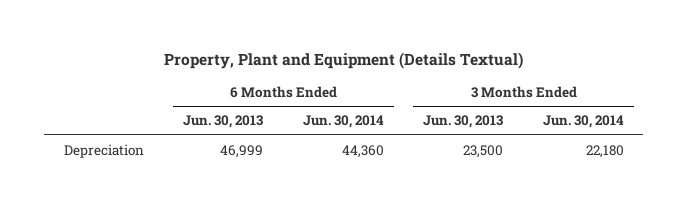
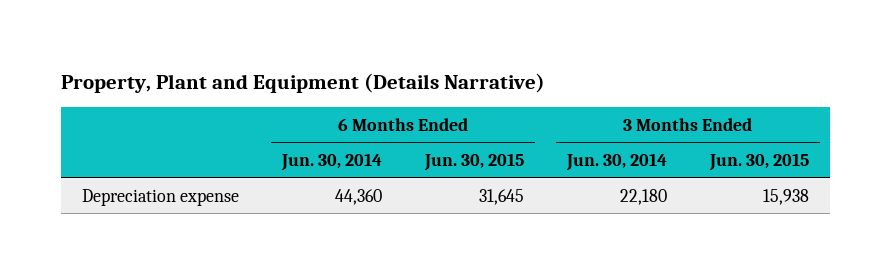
- Property, Plant and Equipment (Details Textual)
+ Property, Plant and Equipment (Details Narrative)
- | 6 Months Ended Jun. 30, 2013 | 6 Months Ended Jun. 30, 2014 | 3 Months Ended Jun. 30, 2013 | 3 Months Ended Jun. 30, 2014
+ | 6 Months Ended Jun. 30, 2014 | 6 Months Ended Jun. 30, 2015 | 3 Months Ended Jun. 30, 2014 | 3 Months Ended Jun. 30, 2015
- Depreciation | 46,999 | 44,360 | 23,500 | 22,180
+ Depreciation expense | 44,360 | 31,645 | 22,180 | 15,938

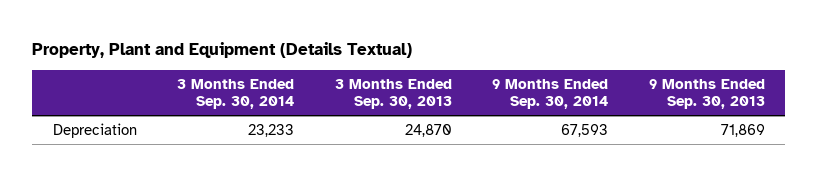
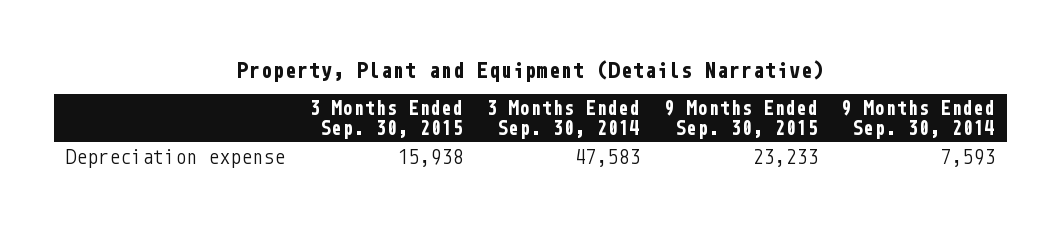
- Property, Plant and Equipment (Details Textual)
+ Property, Plant and Equipment (Details Narrative)
- | 3 Months Ended Sep. 30, 2014 | 3 Months Ended Sep. 30, 2013 | 9 Months Ended Sep. 30, 2014 | 9 Months Ended Sep. 30, 2013
+ | 3 Months Ended Sep. 30, 2015 | 3 Months Ended Sep. 30, 2014 | 9 Months Ended Sep. 30, 2015 | 9 Months Ended Sep. 30, 2014
- Depreciation | 23,233 | 24,870 | 67,593 | 71,869
+ Depreciation expense | 15,938 | 47,583 | 23,233 | 7,593

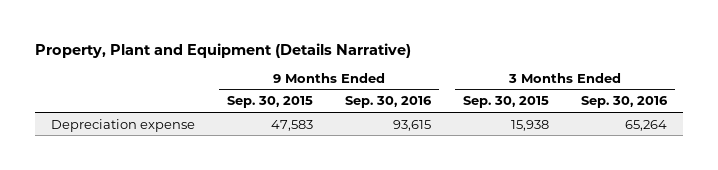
- | 3 Months Ended Sep. 30, 2015 | 3 Months Ended Sep. 30, 2014 | 9 Months Ended Sep. 30, 2015 | 9 Months Ended Sep. 30, 2014
+ | 9 Months Ended Sep. 30, 2015 | 9 Months Ended Sep. 30, 2016 | 3 Months Ended Sep. 30, 2015 | 3 Months Ended Sep. 30, 2016
- Depreciation expense | 15,938 | 47,583 | 23,233 | 7,593
+ Depreciation expense | 47,583 | 93,615 | 15,938 | 65,264

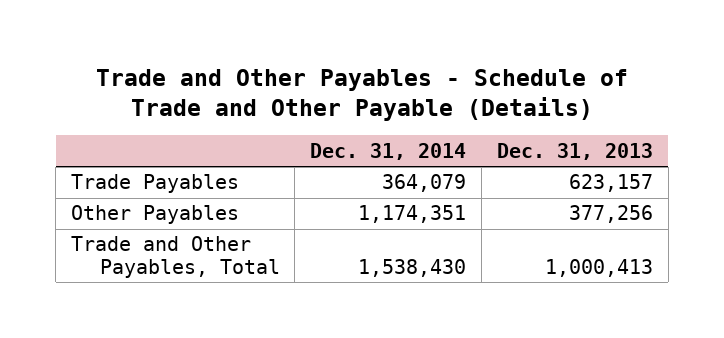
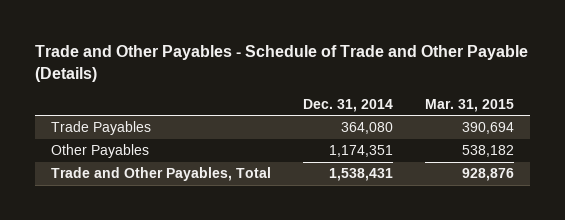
- | Dec. 31, 2014 | Dec. 31, 2013
+ | Dec. 31, 2014 | Mar. 31, 2015
- Trade Payables | 364,079 | 623,157
+ Trade Payables | 364,080 | 390,694
- Trade and Other Payables, Total | 1,538,430 | 1,000,413
+ Trade and Other Payables, Total | 1,538,431 | 928,876

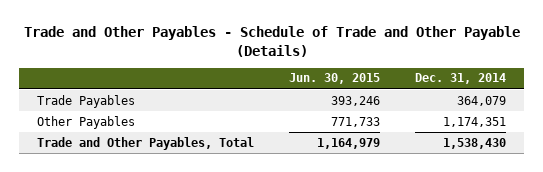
- | Dec. 31, 2014 | Mar. 31, 2015
+ | Jun. 30, 2015 | Dec. 31, 2014
- Trade Payables | 364,080 | 390,694
+ Trade Payables | 393,246 | 364,079
- Trade and Other Payables, Total | 1,538,431 | 928,876
+ Trade and Other Payables, Total | 1,164,979 | 1,538,430

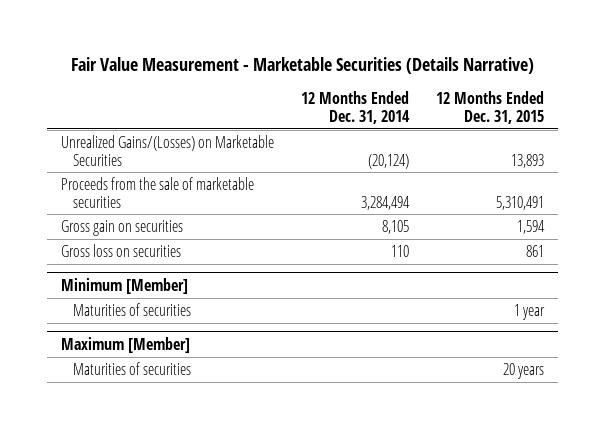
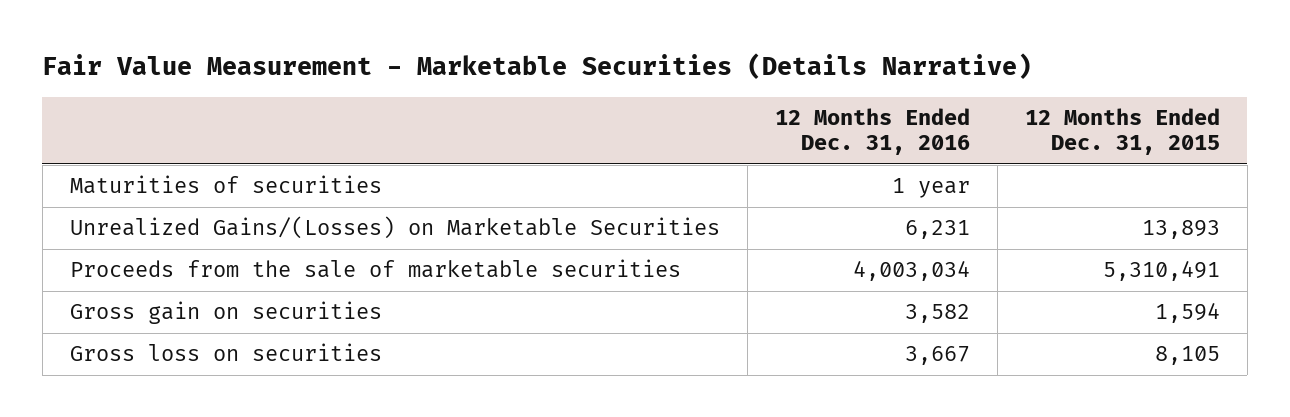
- | 12 Months Ended Dec. 31, 2014 | 12 Months Ended Dec. 31, 2015
+ | 12 Months Ended Dec. 31, 2016 | 12 Months Ended Dec. 31, 2015
+ Maturities of securities | 1 year |
- Gross loss on securities | 110 | 861
- Minimum [Member]
- Maturities of securities | | 1 year
- Maximum [Member]
- Maturities of securities | | 20 years
+ Gross loss on securities | 3,667 | 8,105

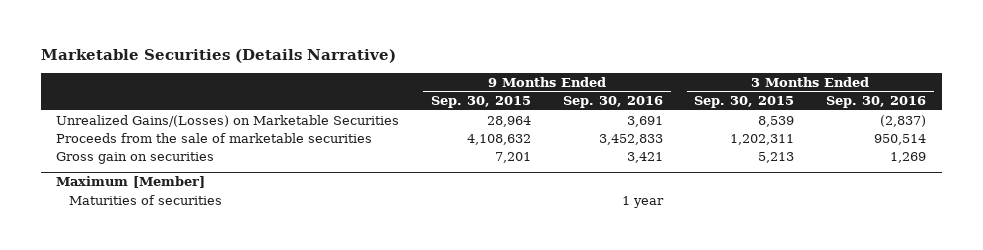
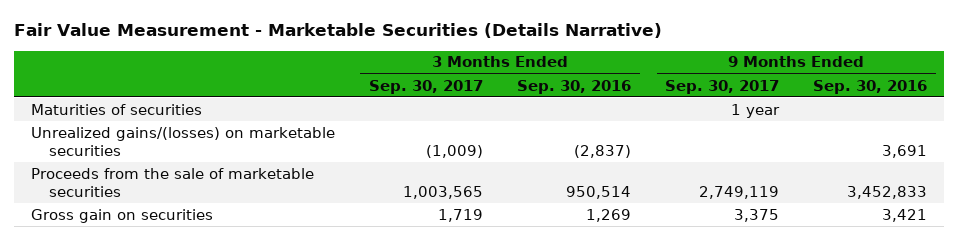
- Marketable Securities (Details Narrative)
+ Fair Value Measurement - Marketable Securities (Details Narrative)
- | 9 Months Ended Sep. 30, 2015 | 9 Months Ended Sep. 30, 2016 | 3 Months Ended Sep. 30, 2015 | 3 Months Ended Sep. 30, 2016
+ | 3 Months Ended Sep. 30, 2017 | 3 Months Ended Sep. 30, 2016 | 9 Months Ended Sep. 30, 2017 | 9 Months Ended Sep. 30, 2016
- Unrealized Gains/(Losses) on Marketable Securities | 28,964 | 3,691 | 8,539 | (2,837)
+ Maturities of securities | | | 1 year |
+ Unrealized gains/(losses) on marketable securities | (1,009) | (2,837) | | 3,691
- Maximum [Member]
- Maturities of securities | | 1 year | |

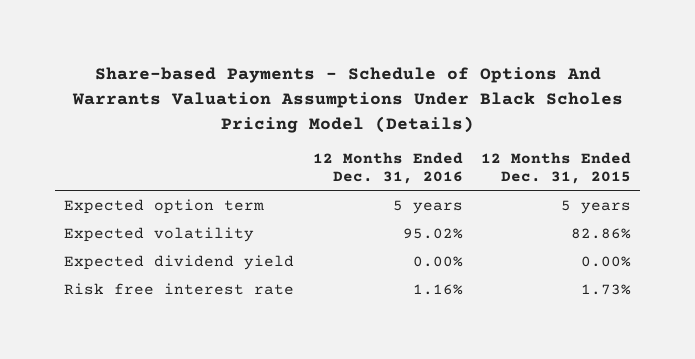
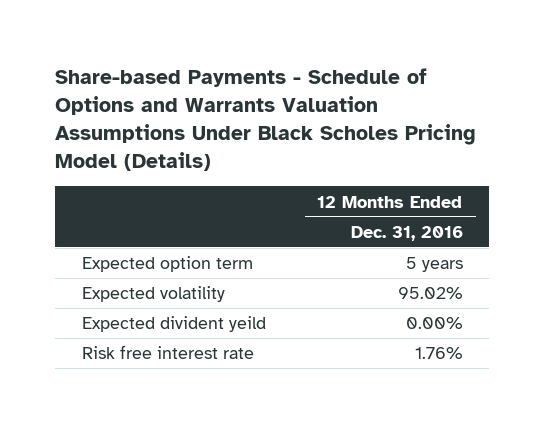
- Share-based Payments - Schedule of Options And Warrants Valuation Assumptions Under Black Scholes Pricing Model (Details)
+ Share-based Payments - Schedule of Options and Warrants Valuation Assumptions Under Black Scholes Pricing Model (Details)
- | 12 Months Ended Dec. 31, 2016 | 12 Months Ended Dec. 31, 2015
+ | 12 Months Ended Dec. 31, 2016
- Expected dividend yield | 0.00% | 0.00%
- Risk free interest rate | 1.16% | 1.73%
+ Expected divident yeild | 0.00%
+ Risk free interest rate | 1.76%

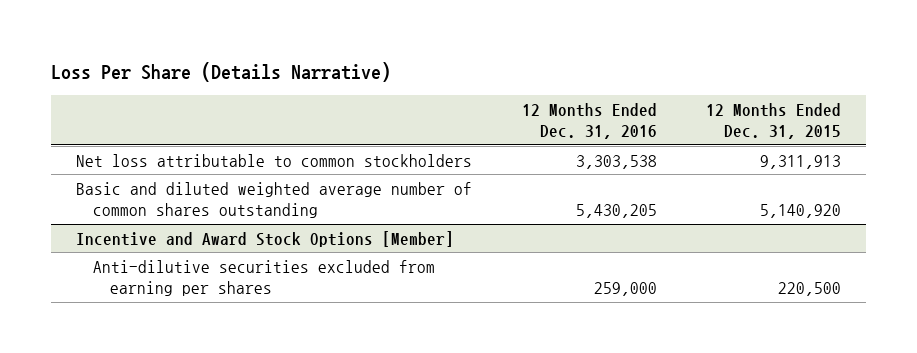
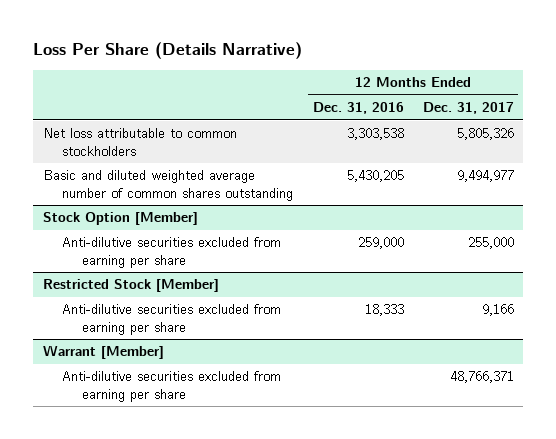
- | 12 Months Ended Dec. 31, 2016 | 12 Months Ended Dec. 31, 2015
+ | 12 Months Ended Dec. 31, 2016 | 12 Months Ended Dec. 31, 2017
- Incentive and Award Stock Options [Member]
- Anti-dilutive securities excluded from earning per shares | 259,000 | 220,500
+ Stock Option [Member]
+ Anti-dilutive securities excluded from earning per share | 259,000 | 255,000
+ Restricted Stock [Member]
+ Anti-dilutive securities excluded from earning per share | 18,333 | 9,166
+ Warrant [Member]
+ Anti-dilutive securities excluded from earning per share | | 48,766,371

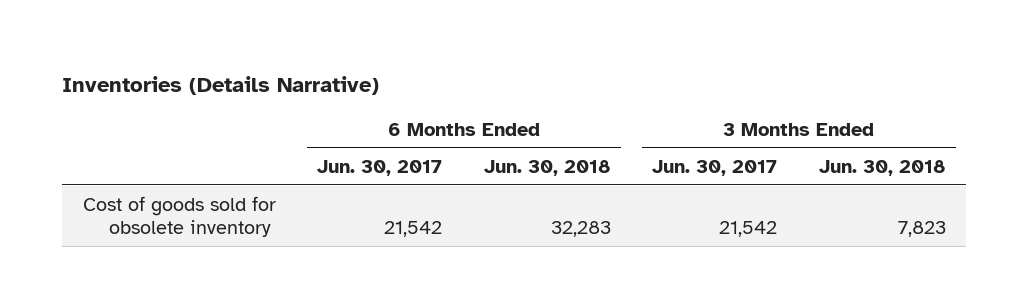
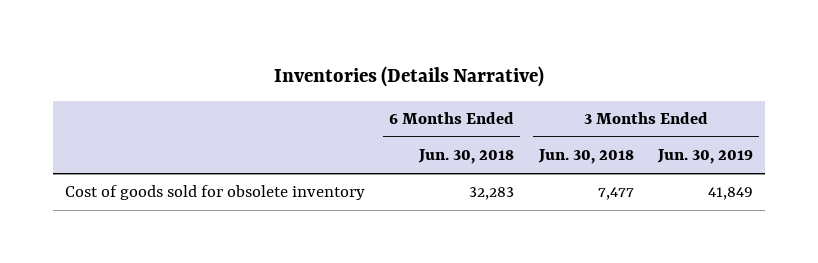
- | 6 Months Ended Jun. 30, 2017 | 6 Months Ended Jun. 30, 2018 | 3 Months Ended Jun. 30, 2017 | 3 Months Ended Jun. 30, 2018
+ | 6 Months Ended Jun. 30, 2018 | 3 Months Ended Jun. 30, 2018 | 3 Months Ended Jun. 30, 2019
- Cost of goods sold for obsolete inventory | 21,542 | 32,283 | 21,542 | 7,823
+ Cost of goods sold for obsolete inventory | 32,283 | 7,477 | 41,849

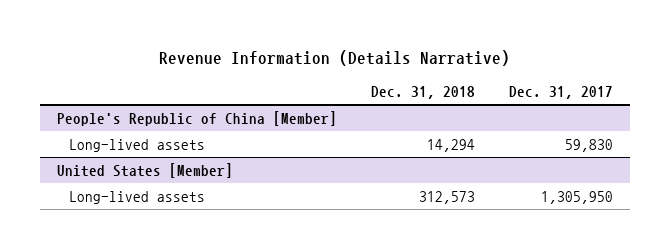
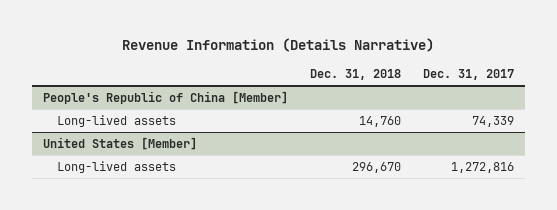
@ People's Republic of China [Member]
- Long-lived assets | 14,294 | 59,830
+ Long-lived assets | 14,760 | 74,339
@ United States [Member]
- Long-lived assets | 312,573 | 1,305,950
+ Long-lived assets | 296,670 | 1,272,816

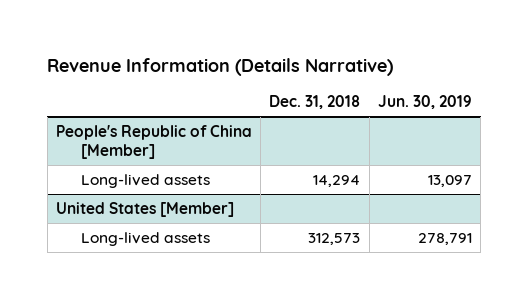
- | Dec. 31, 2018 | Dec. 31, 2017
+ | Dec. 31, 2018 | Jun. 30, 2019
@ People's Republic of China [Member]
- Long-lived assets | 14,760 | 74,339
+ Long-lived assets | 14,294 | 13,097
@ United States [Member]
- Long-lived assets | 296,670 | 1,272,816
+ Long-lived assets | 312,573 | 278,791

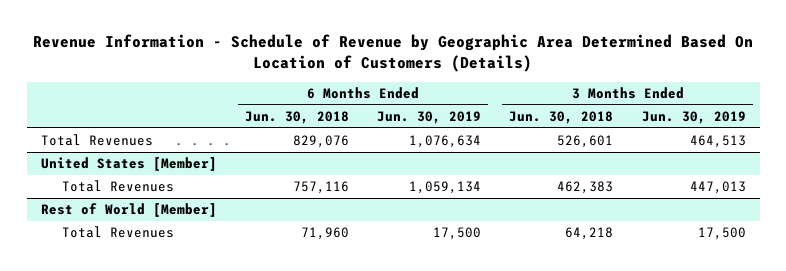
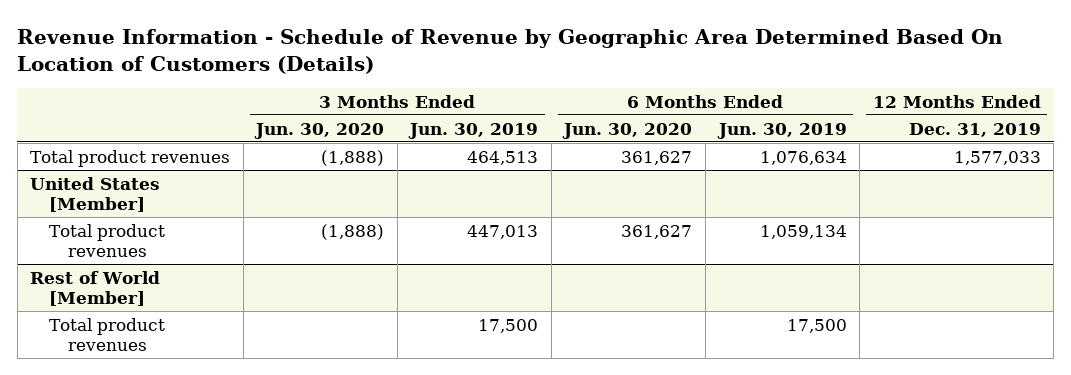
- | 6 Months Ended Jun. 30, 2018 | 6 Months Ended Jun. 30, 2019 | 3 Months Ended Jun. 30, 2018 | 3 Months Ended Jun. 30, 2019
+ | 3 Months Ended Jun. 30, 2020 | 3 Months Ended Jun. 30, 2019 | 6 Months Ended Jun. 30, 2020 | 6 Months Ended Jun. 30, 2019 | 12 Months Ended Dec. 31, 2019
- Total Revenues | 829,076 | 1,076,634 | 526,601 | 464,513
+ Total product revenues | (1,888) | 464,513 | 361,627 | 1,076,634 | 1,577,033
@ United States [Member]
- Total Revenues | 757,116 | 1,059,134 | 462,383 | 447,013
+ Total product revenues | (1,888) | 447,013 | 361,627 | 1,059,134 |
@ Rest of World [Member]
- Total Revenues | 71,960 | 17,500 | 64,218 | 17,500
+ Total product revenues | | 17,500 | | 17,500 |

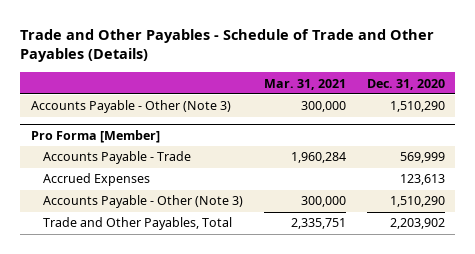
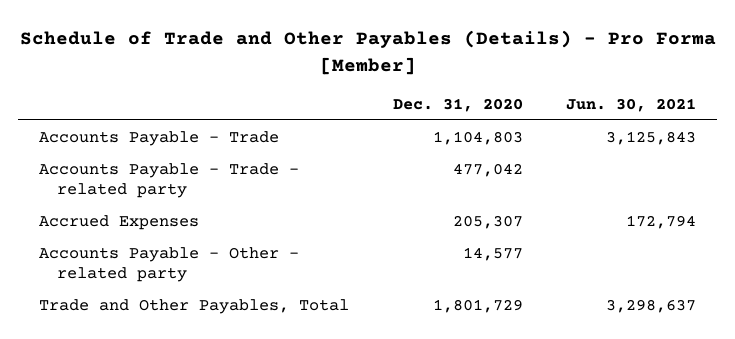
- Trade and Other Payables - Schedule of Trade and Other Payables (Details)
+ Schedule of Trade and Other Payables (Details) - Pro Forma [Member]
- | Mar. 31, 2021 | Dec. 31, 2020
+ | Dec. 31, 2020 | Jun. 30, 2021
- Accounts Payable - Other (Note 3) | 300,000 | 1,510,290
- Pro Forma [Member]
- Accounts Payable - Trade | 1,960,284 | 569,999
- Accrued Expenses | | 123,613
- Accounts Payable - Other (Note 3) | 300,000 | 1,510,290
- Trade and Other Payables, Total | 2,335,751 | 2,203,902
+ Accounts Payable - Trade | 1,104,803 | 3,125,843
+ Accounts Payable - Trade - related party | 477,042 |
+ Accrued Expenses | 205,307 | 172,794
+ Accounts Payable - Other - related party | 14,577 |
+ Trade and Other Payables, Total | 1,801,729 | 3,298,637

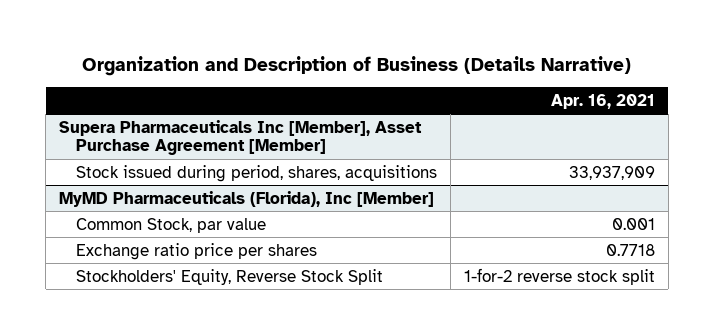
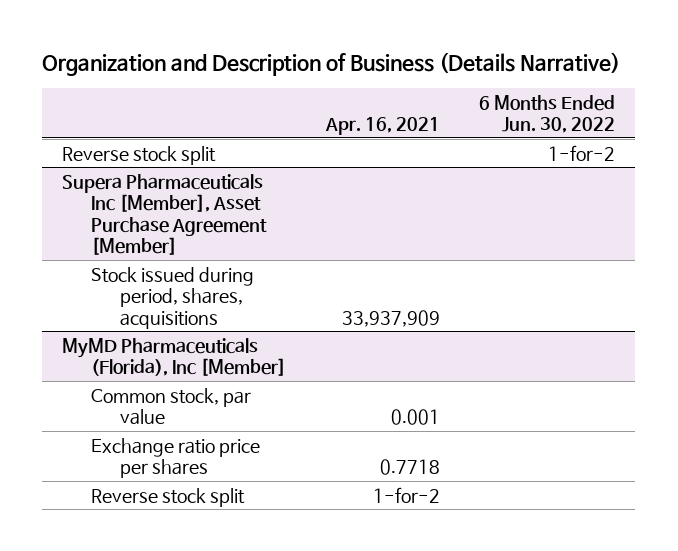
- | Apr. 16, 2021
+ | Apr. 16, 2021 | 6 Months Ended Jun. 30, 2022
+ Reverse stock split | | 1-for-2
@ MyMD Pharmaceuticals (Florida), Inc [Member]
- Common Stock, par value | 0.001
+ Common stock, par value | 0.001 |
- Stockholders' Equity, Reverse Stock Split | 1-for-2 reverse stock split
+ Reverse stock split | 1-for-2 |

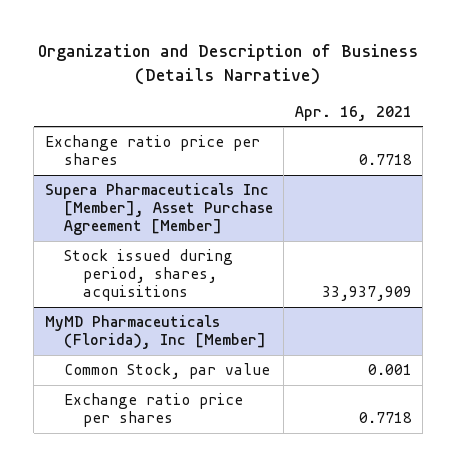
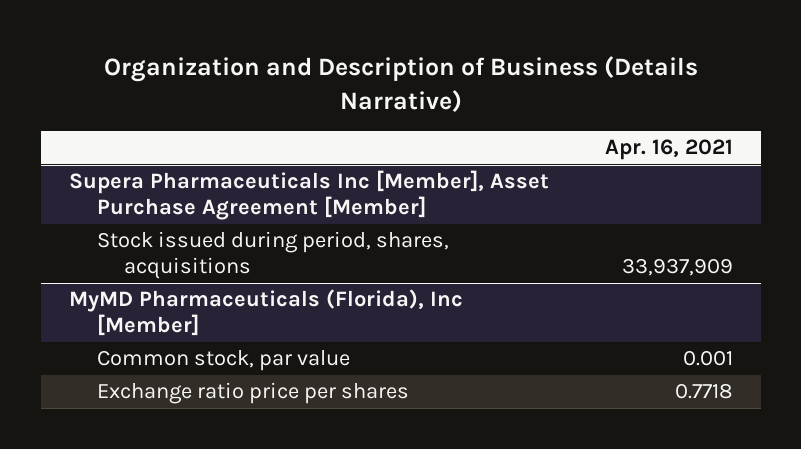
- Exchange ratio price per shares | 0.7718
@ MyMD Pharmaceuticals (Florida), Inc [Member]
- Common Stock, par value | 0.001
+ Common stock, par value | 0.001

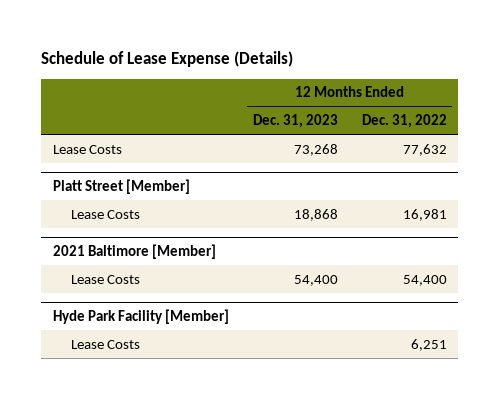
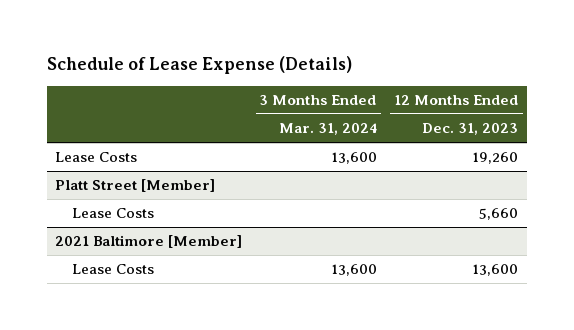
- | 12 Months Ended Dec. 31, 2023 | 12 Months Ended Dec. 31, 2022
+ | 3 Months Ended Mar. 31, 2024 | 12 Months Ended Dec. 31, 2023
- Lease Costs | 73,268 | 77,632
+ Lease Costs | 13,600 | 19,260
@ Platt Street [Member]
- Lease Costs | 18,868 | 16,981
+ Lease Costs | | 5,660
@ 2021 Baltimore [Member]
- Lease Costs | 54,400 | 54,400
- Hyde Park Facility [Member]
- Lease Costs | | 6,251
@ 2021 Baltimore [Member]
+ Lease Costs | 13,600 | 13,600

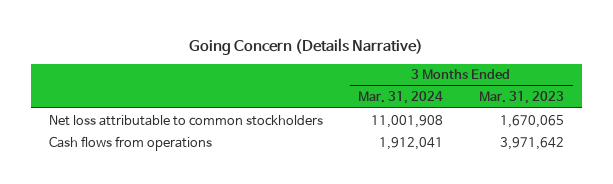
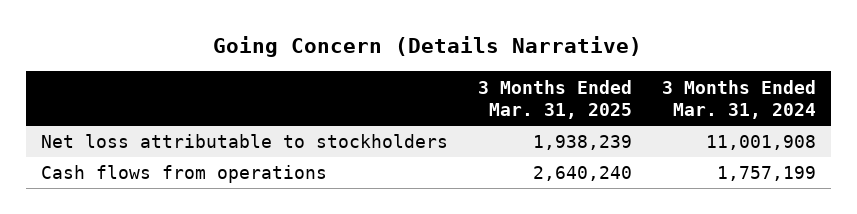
- | 3 Months Ended Mar. 31, 2024 | 3 Months Ended Mar. 31, 2023
+ | 3 Months Ended Mar. 31, 2025 | 3 Months Ended Mar. 31, 2024
- Net loss attributable to common stockholders | 11,001,908 | 1,670,065
- Cash flows from operations | 1,912,041 | 3,971,642
+ Net loss attributable to stockholders | 1,938,239 | 11,001,908
+ Cash flows from operations | 2,640,240 | 1,757,199

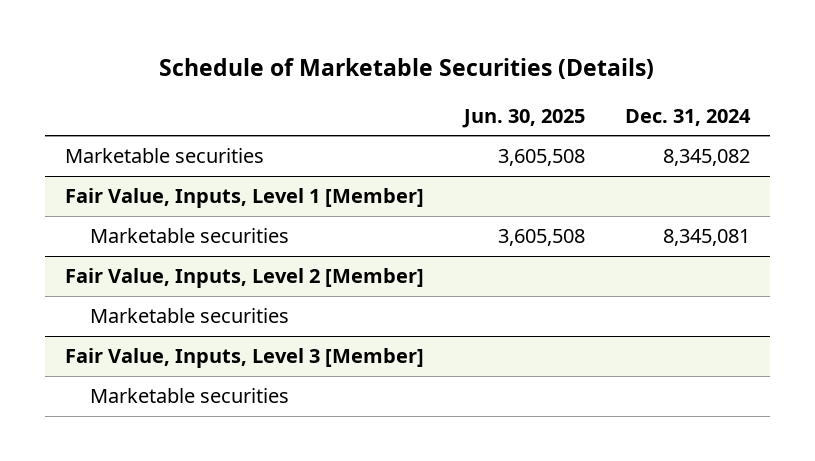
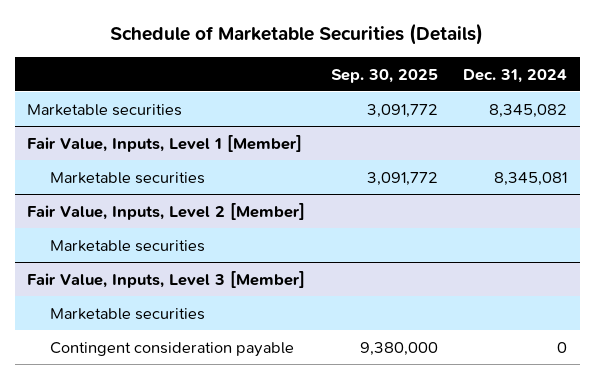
- | Jun. 30, 2025 | Dec. 31, 2024
+ | Sep. 30, 2025 | Dec. 31, 2024
@ Fair Value, Inputs, Level 3 [Member]
+ Contingent consideration payable | 9,380,000 | 0

